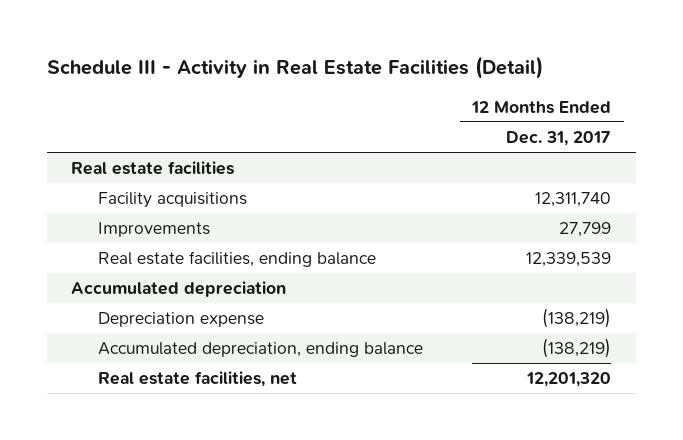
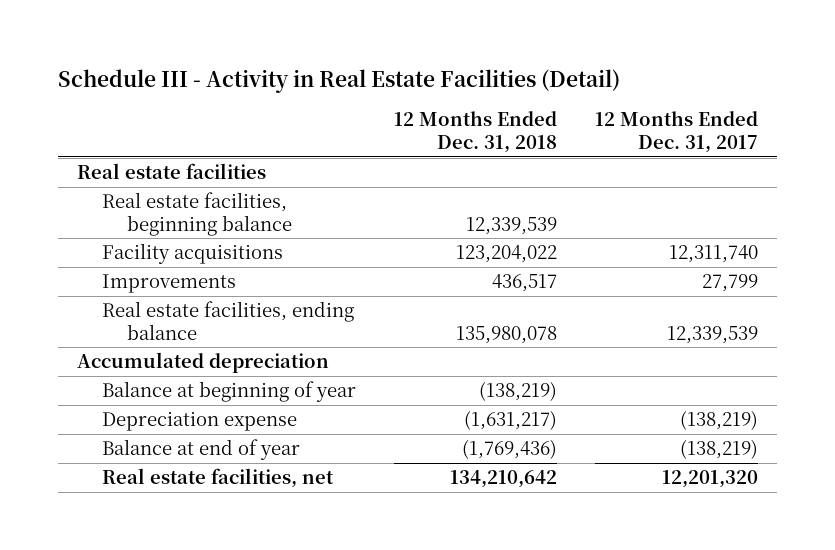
- | 12 Months Ended Dec. 31, 2017
+ | 12 Months Ended Dec. 31, 2018 | 12 Months Ended Dec. 31, 2017
+ Real estate facilities, beginning balance | 12,339,539 |
+ Balance at beginning of year | (138,219) |
- Accumulated depreciation, ending balance | (138,219)
+ Balance at end of year | (1,769,436) | (138,219)

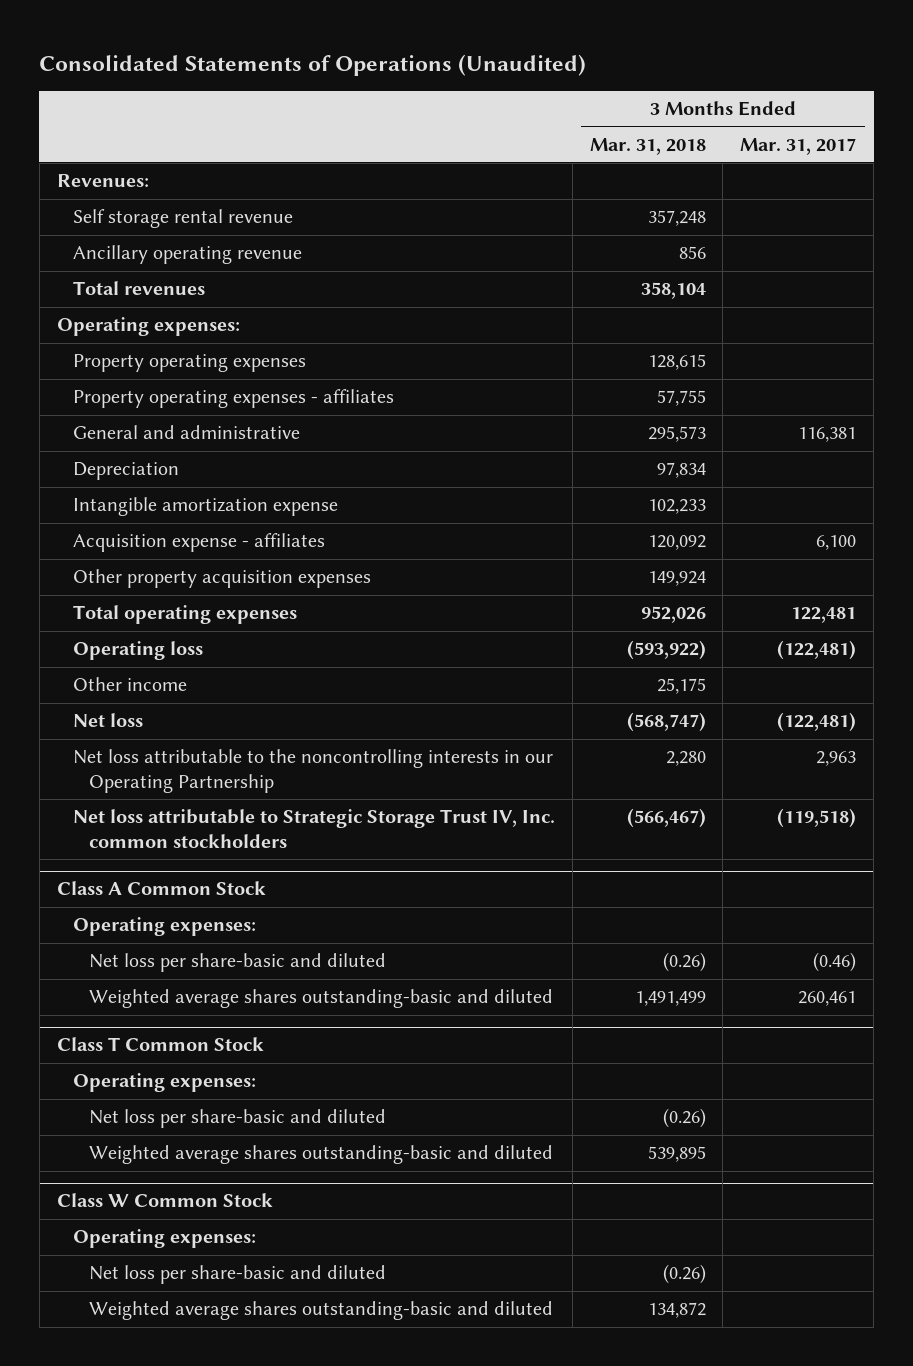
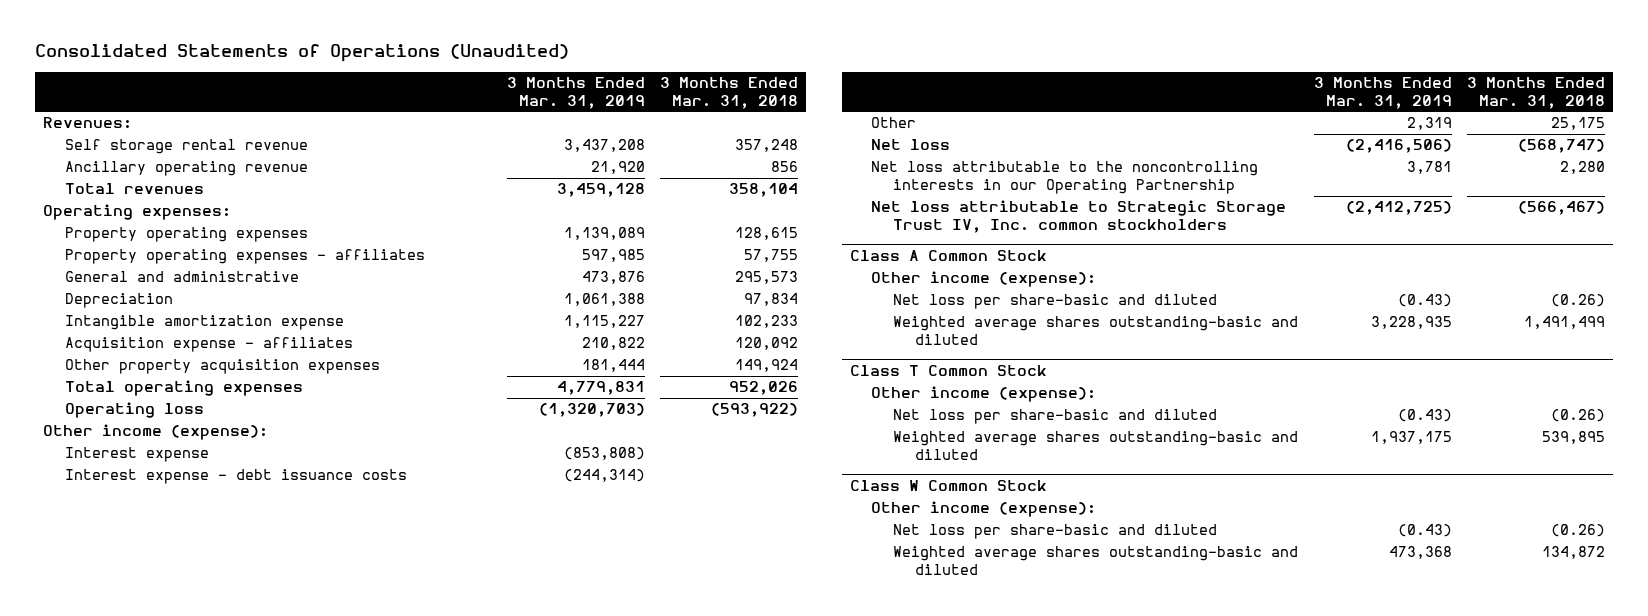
- | 3 Months Ended Mar. 31, 2018 | 3 Months Ended Mar. 31, 2017
+ | 3 Months Ended Mar. 31, 2019 | 3 Months Ended Mar. 31, 2018
- Other income | 25,175 |
+ Other income (expense):
+ Interest expense | (853,808) |
+ Interest expense - debt issuance costs | (244,314) |
+ Other | 2,319 | 25,175
@ Class A Common Stock
- Operating expenses:
+ Other income (expense):
@ Class T Common Stock
- Operating expenses:
+ Other income (expense):
@ Class W Common Stock
- Operating expenses:
+ Other income (expense):

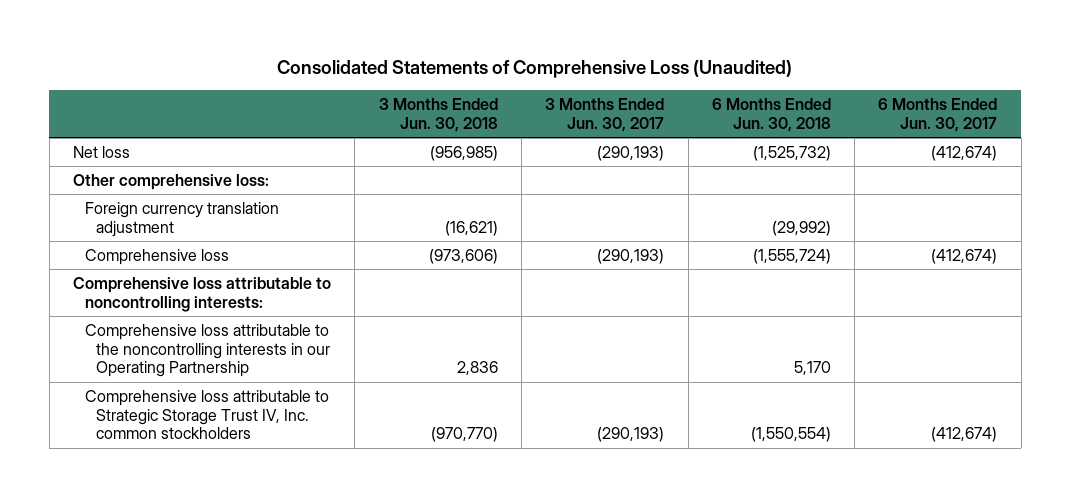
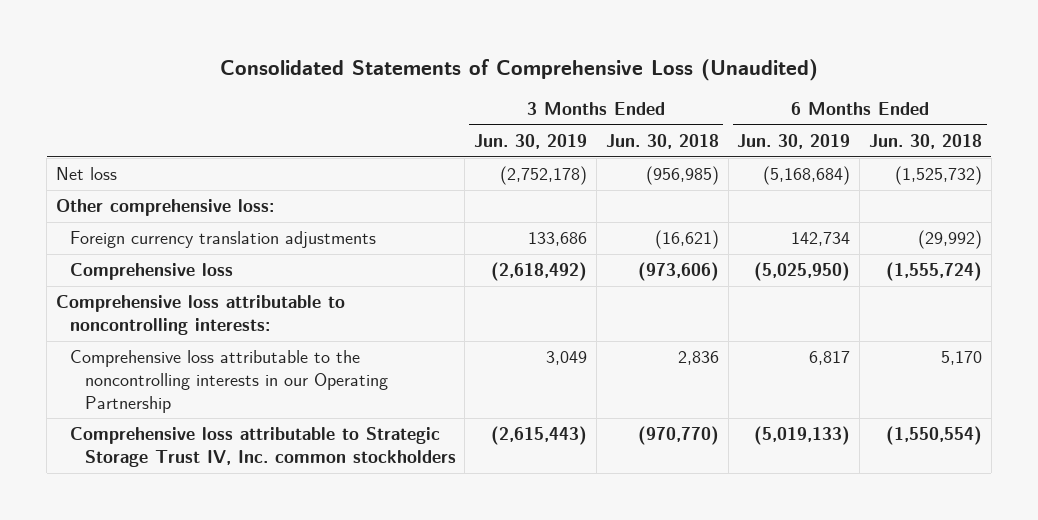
- | 3 Months Ended Jun. 30, 2018 | 3 Months Ended Jun. 30, 2017 | 6 Months Ended Jun. 30, 2018 | 6 Months Ended Jun. 30, 2017
+ | 3 Months Ended Jun. 30, 2019 | 3 Months Ended Jun. 30, 2018 | 6 Months Ended Jun. 30, 2019 | 6 Months Ended Jun. 30, 2018
- Foreign currency translation adjustment | (16,621) | | (29,992) |
+ Foreign currency translation adjustments | 133,686 | (16,621) | 142,734 | (29,992)

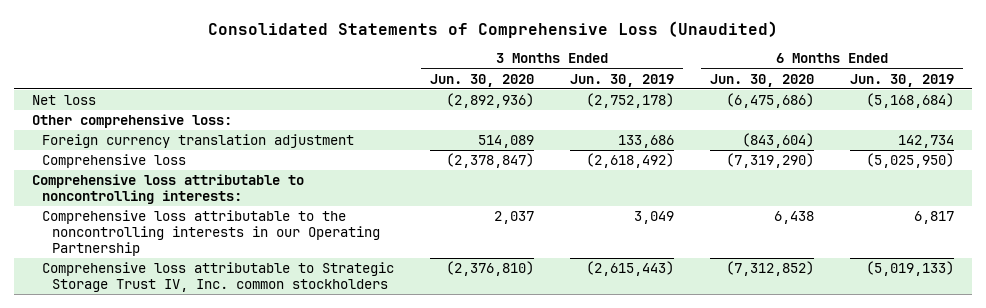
- | 3 Months Ended Jun. 30, 2019 | 3 Months Ended Jun. 30, 2018 | 6 Months Ended Jun. 30, 2019 | 6 Months Ended Jun. 30, 2018
+ | 3 Months Ended Jun. 30, 2020 | 3 Months Ended Jun. 30, 2019 | 6 Months Ended Jun. 30, 2020 | 6 Months Ended Jun. 30, 2019
- Foreign currency translation adjustments | 133,686 | (16,621) | 142,734 | (29,992)
+ Foreign currency translation adjustment | 514,089 | 133,686 | (843,604) | 142,734

